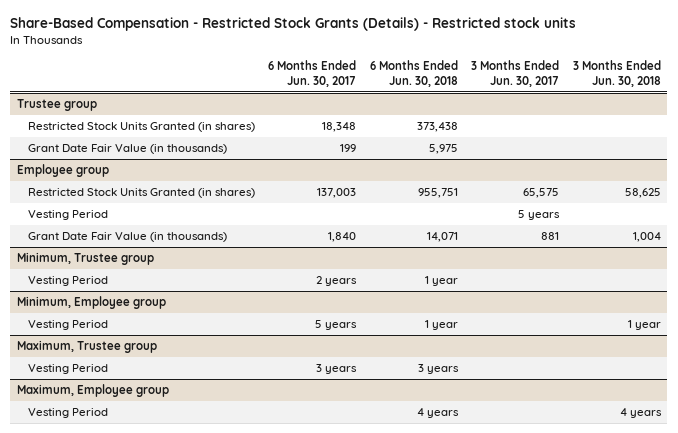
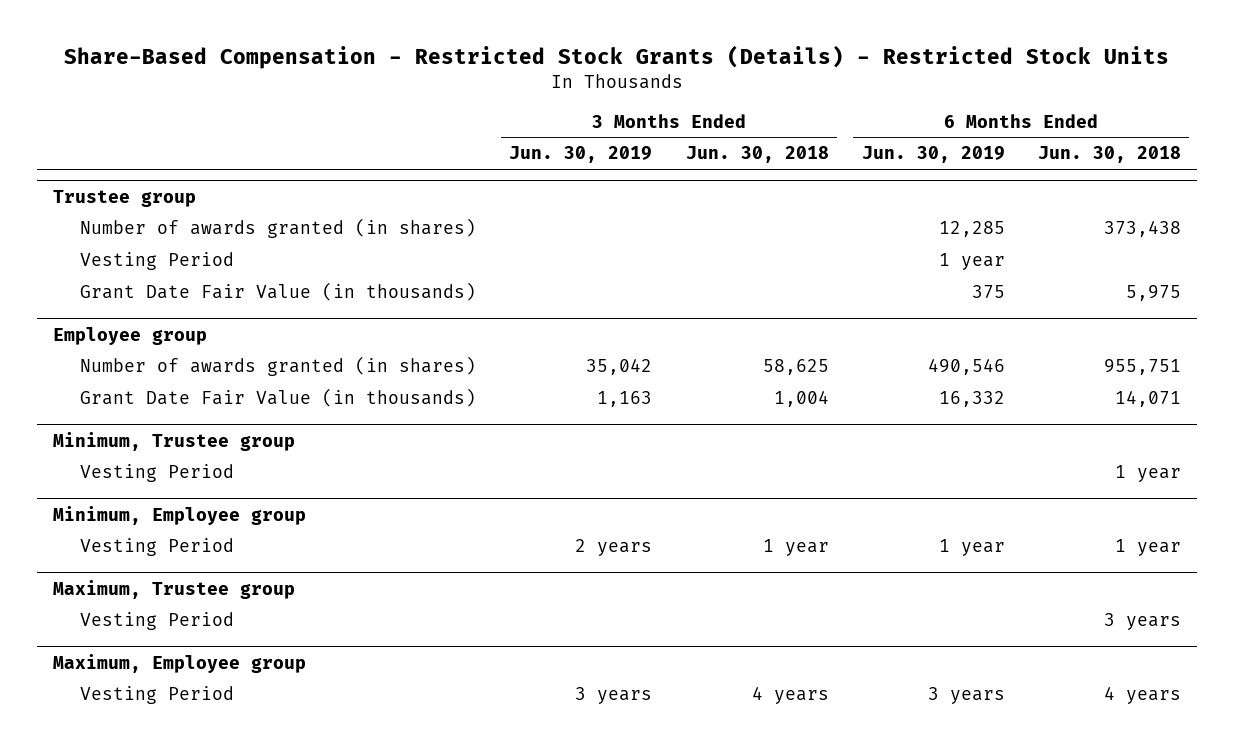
- Share-Based Compensation - Restricted Stock Grants (Details) - Restricted stock units
+ Share-Based Compensation - Restricted Stock Grants (Details) - Restricted Stock Units
- | 6 Months Ended Jun. 30, 2017 | 6 Months Ended Jun. 30, 2018 | 3 Months Ended Jun. 30, 2017 | 3 Months Ended Jun. 30, 2018
+ | 3 Months Ended Jun. 30, 2019 | 3 Months Ended Jun. 30, 2018 | 6 Months Ended Jun. 30, 2019 | 6 Months Ended Jun. 30, 2018
@ Trustee group
- Restricted Stock Units Granted (in shares) | 18,348 | 373,438 | |
+ Number of awards granted (in shares) | | | 12,285 | 373,438
+ Vesting Period | | | 1 year |
@ Employee group
- Restricted Stock Units Granted (in shares) | 137,003 | 955,751 | 65,575 | 58,625
- Vesting Period | | | 5 years |
+ Number of awards granted (in shares) | 35,042 | 58,625 | 490,546 | 955,751

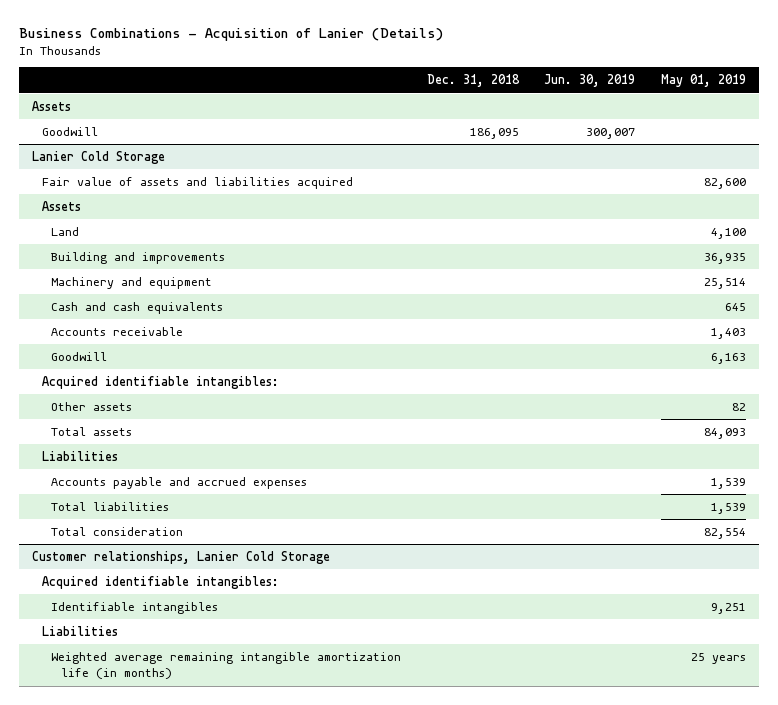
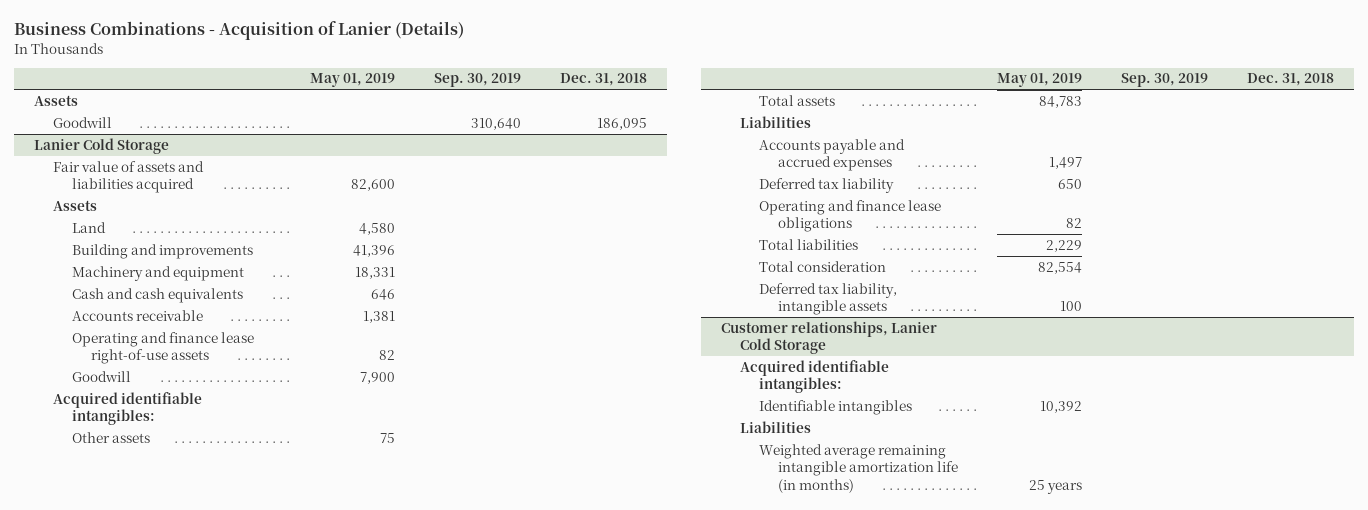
- | Dec. 31, 2018 | Jun. 30, 2019 | May 01, 2019
+ | May 01, 2019 | Sep. 30, 2019 | Dec. 31, 2018
@ Lanier Cold Storage
- Land | | | 4,100
- Building and improvements | | | 36,935
- Machinery and equipment | | | 25,514
- Cash and cash equivalents | | | 645
- Accounts receivable | | | 1,403
- Goodwill | | | 6,163
+ Land | 4,580 | |
+ Building and improvements | 41,396 | |
+ Machinery and equipment | 18,331 | |
+ Cash and cash equivalents | 646 | |
+ Accounts receivable | 1,381 | |
+ Operating and finance lease right-of-use assets | 82 | |
+ Goodwill | 7,900 | |
- Other assets | | | 82
- Total assets | | | 84,093
+ Other assets | 75 | |
+ Total assets | 84,783 | |
- Accounts payable and accrued expenses | | | 1,539
- Total liabilities | | | 1,539
+ Accounts payable and accrued expenses | 1,497 | |
+ Deferred tax liability | 650 | |
+ Operating and finance lease obligations | 82 | |
+ Total liabilities | 2,229 | |
+ Deferred tax liability, intangible assets | 100 | |
@ Customer relationships, Lanier Cold Storage
- Identifiable intangibles | | | 9,251
+ Identifiable intangibles | 10,392 | |

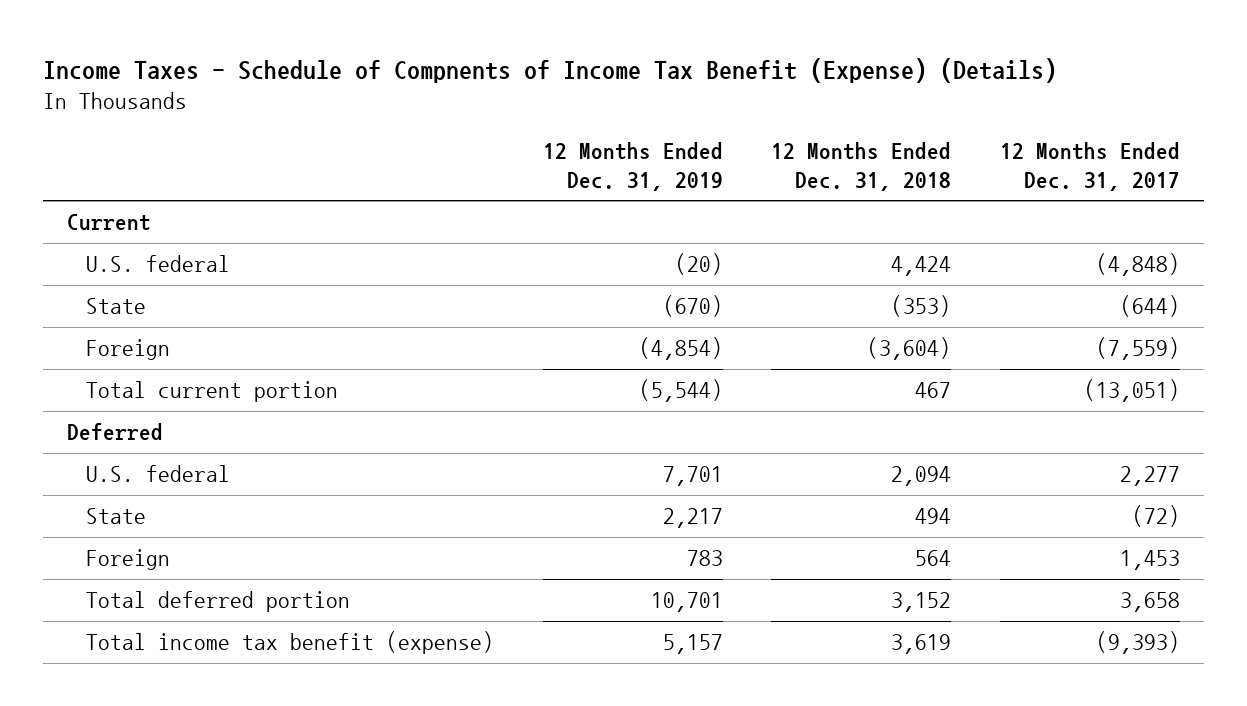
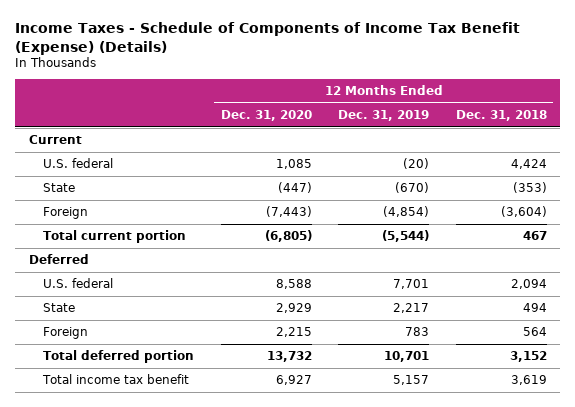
- Income Taxes - Schedule of Compnents of Income Tax Benefit (Expense) (Details)
+ Income Taxes - Schedule of Components of Income Tax Benefit (Expense) (Details)
- | 12 Months Ended Dec. 31, 2019 | 12 Months Ended Dec. 31, 2018 | 12 Months Ended Dec. 31, 2017
+ | 12 Months Ended Dec. 31, 2020 | 12 Months Ended Dec. 31, 2019 | 12 Months Ended Dec. 31, 2018
- Total income tax benefit (expense) | 5,157 | 3,619 | (9,393)
+ Total income tax benefit | 6,927 | 5,157 | 3,619

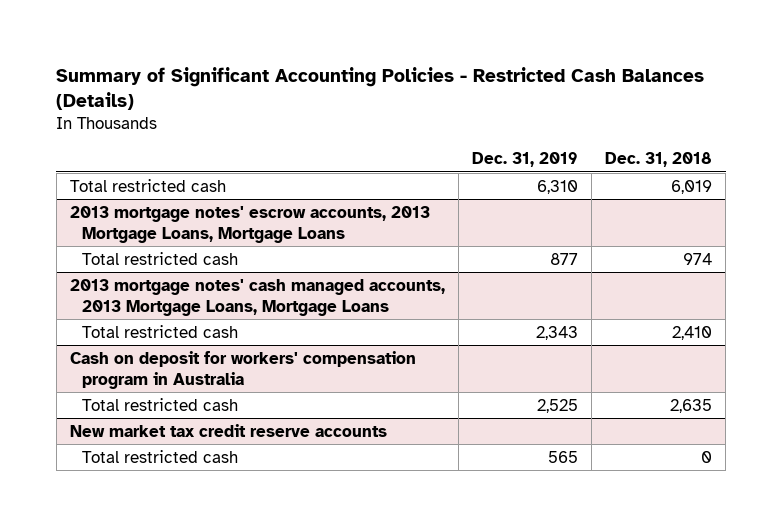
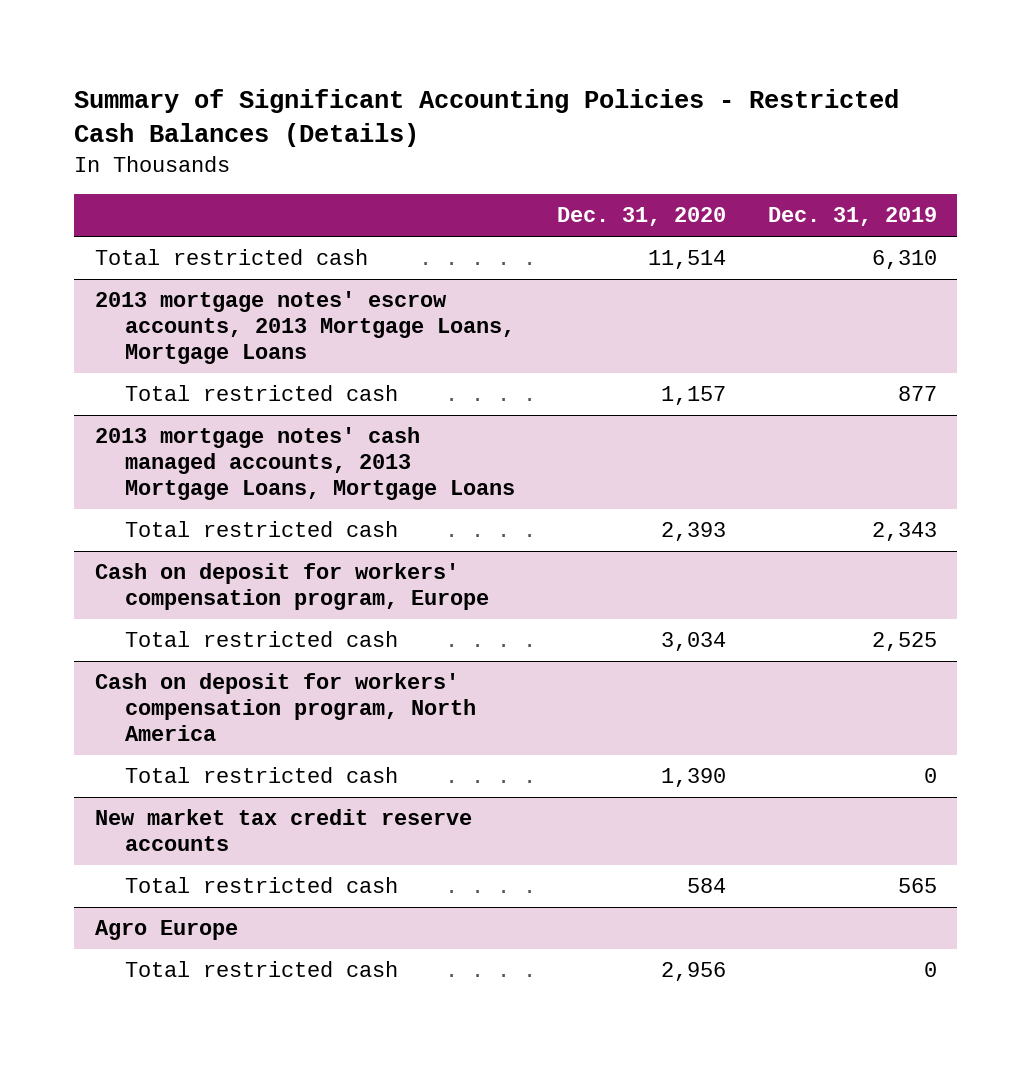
- | Dec. 31, 2019 | Dec. 31, 2018
+ | Dec. 31, 2020 | Dec. 31, 2019
- Cash on deposit for workers' compensation program in Australia
+ Cash on deposit for workers' compensation program, Europe
+ Cash on deposit for workers' compensation program, North America
+ Total restricted cash | 1,390 | 0
+ Agro Europe
+ Total restricted cash | 2,956 | 0

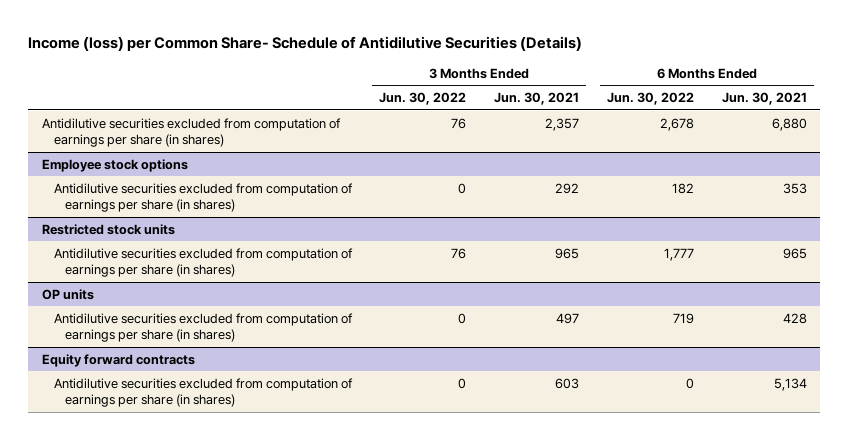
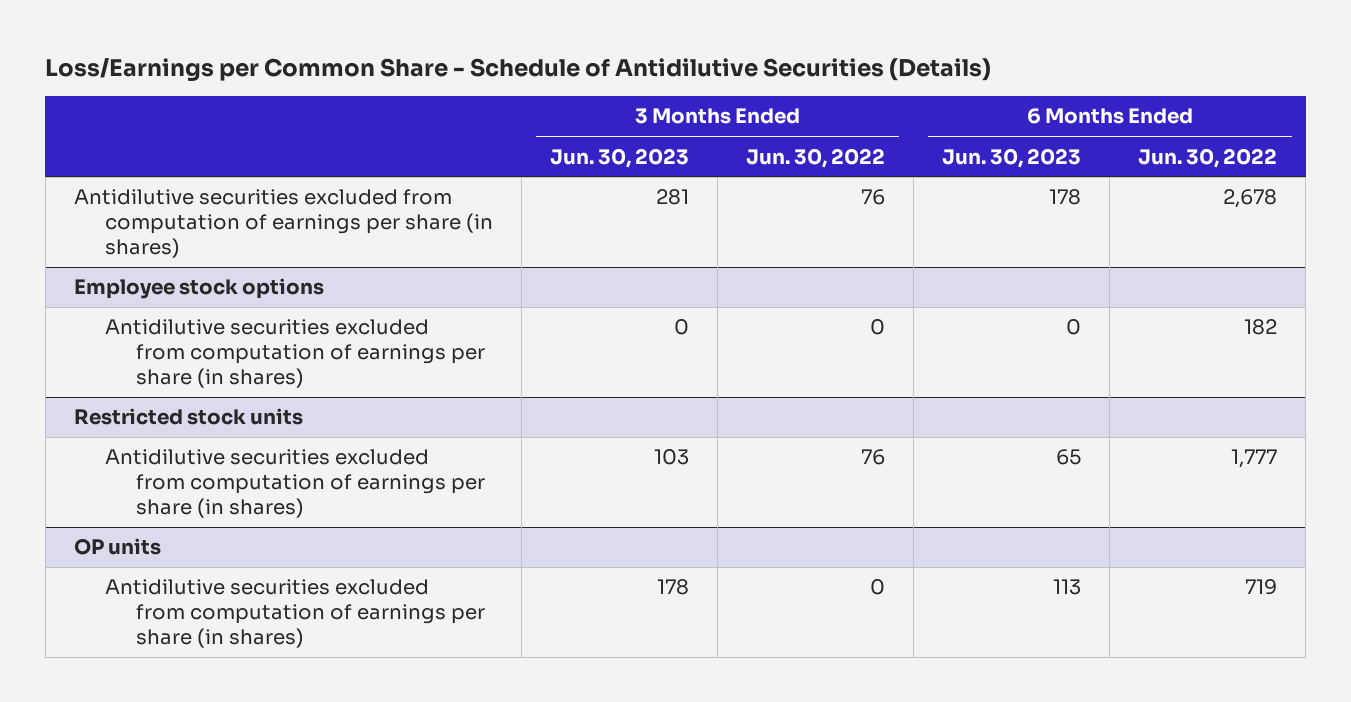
- Income (loss) per Common Share- Schedule of Antidilutive Securities (Details)
+ Loss/Earnings per Common Share - Schedule of Antidilutive Securities (Details)
- | 3 Months Ended Jun. 30, 2022 | 3 Months Ended Jun. 30, 2021 | 6 Months Ended Jun. 30, 2022 | 6 Months Ended Jun. 30, 2021
+ | 3 Months Ended Jun. 30, 2023 | 3 Months Ended Jun. 30, 2022 | 6 Months Ended Jun. 30, 2023 | 6 Months Ended Jun. 30, 2022
- Equity forward contracts
- Antidilutive securities excluded from computation of earnings per share (in shares) | 0 | 603 | 0 | 5,134

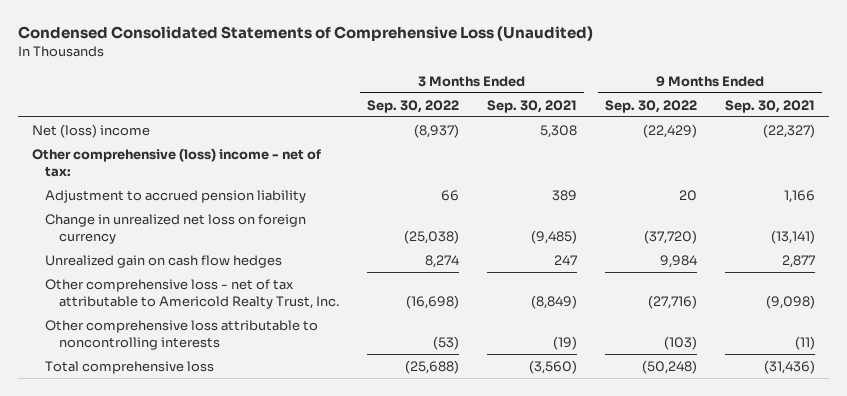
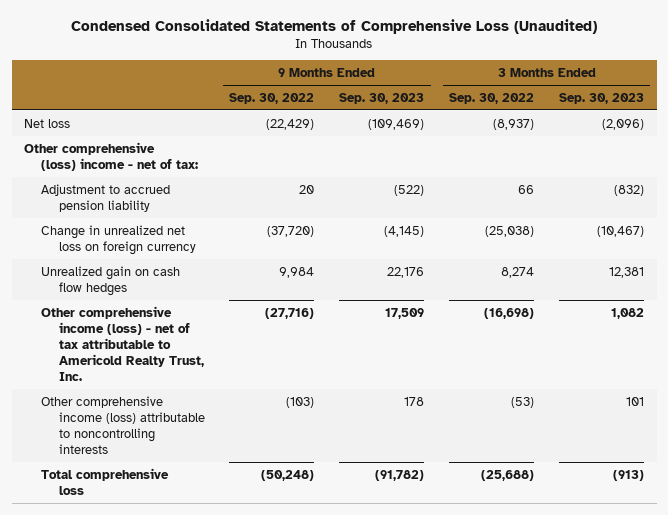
- | 3 Months Ended Sep. 30, 2022 | 3 Months Ended Sep. 30, 2021 | 9 Months Ended Sep. 30, 2022 | 9 Months Ended Sep. 30, 2021
+ | 9 Months Ended Sep. 30, 2022 | 9 Months Ended Sep. 30, 2023 | 3 Months Ended Sep. 30, 2022 | 3 Months Ended Sep. 30, 2023
- Net (loss) income | (8,937) | 5,308 | (22,429) | (22,327)
+ Net loss | (22,429) | (109,469) | (8,937) | (2,096)
- Other comprehensive loss - net of tax attributable to Americold Realty Trust, Inc. | (16,698) | (8,849) | (27,716) | (9,098)
- Other comprehensive loss attributable to noncontrolling interests | (53) | (19) | (103) | (11)
+ Other comprehensive income (loss) - net of tax attributable to Americold Realty Trust, Inc. | (27,716) | 17,509 | (16,698) | 1,082
+ Other comprehensive income (loss) attributable to noncontrolling interests | (103) | 178 | (53) | 101

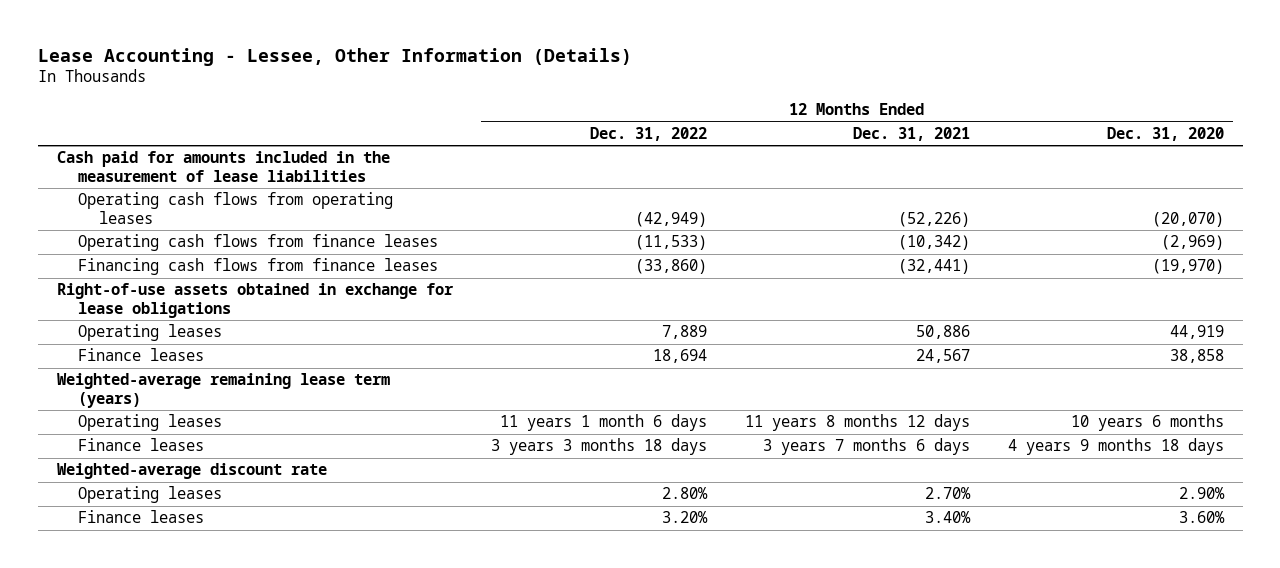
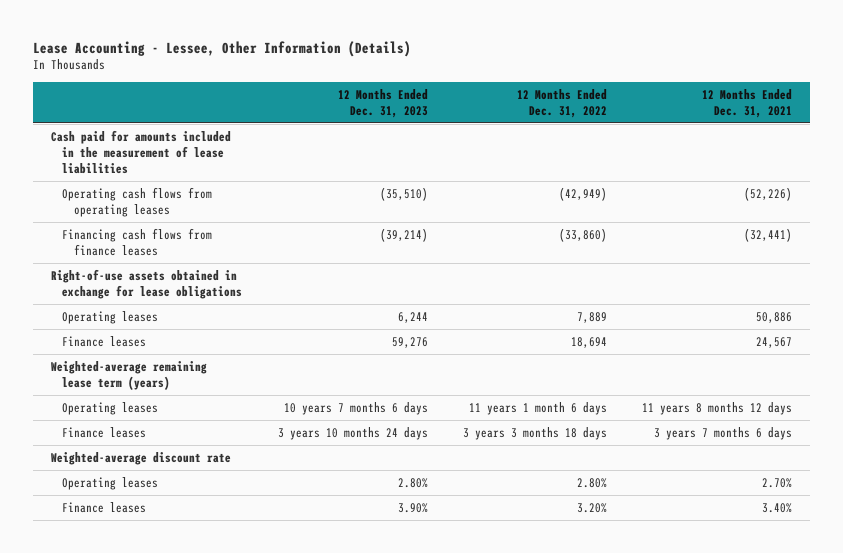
- | 12 Months Ended Dec. 31, 2022 | 12 Months Ended Dec. 31, 2021 | 12 Months Ended Dec. 31, 2020
+ | 12 Months Ended Dec. 31, 2023 | 12 Months Ended Dec. 31, 2022 | 12 Months Ended Dec. 31, 2021
- Operating cash flows from finance leases | (11,533) | (10,342) | (2,969)

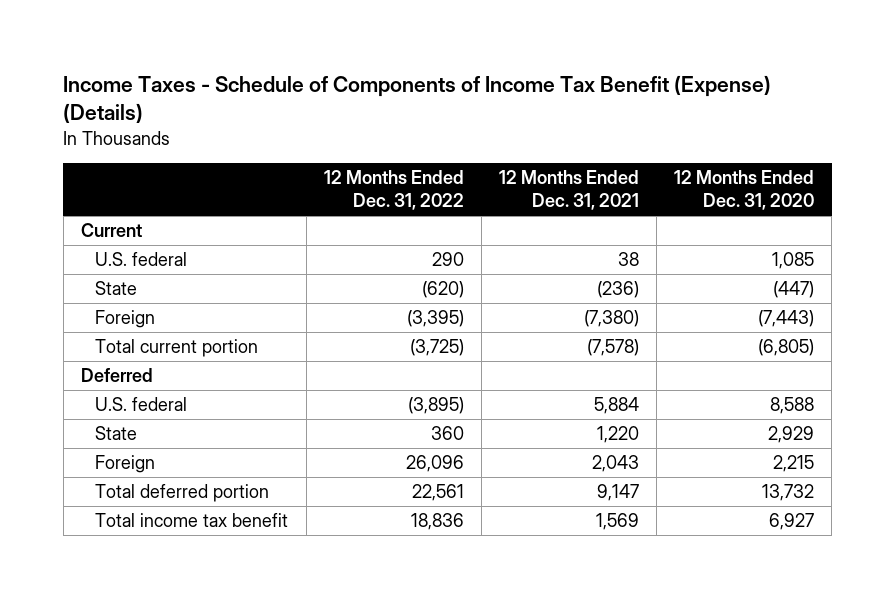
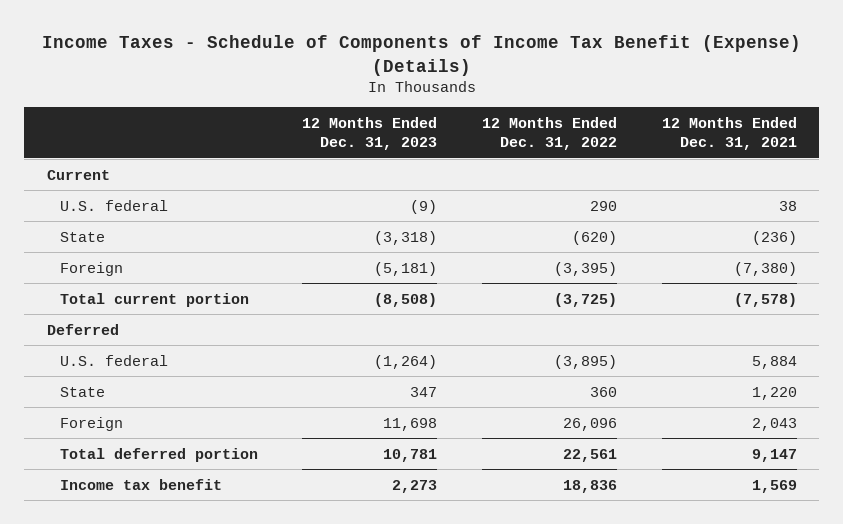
- | 12 Months Ended Dec. 31, 2022 | 12 Months Ended Dec. 31, 2021 | 12 Months Ended Dec. 31, 2020
+ | 12 Months Ended Dec. 31, 2023 | 12 Months Ended Dec. 31, 2022 | 12 Months Ended Dec. 31, 2021
- Total income tax benefit | 18,836 | 1,569 | 6,927
+ Income tax benefit | 2,273 | 18,836 | 1,569

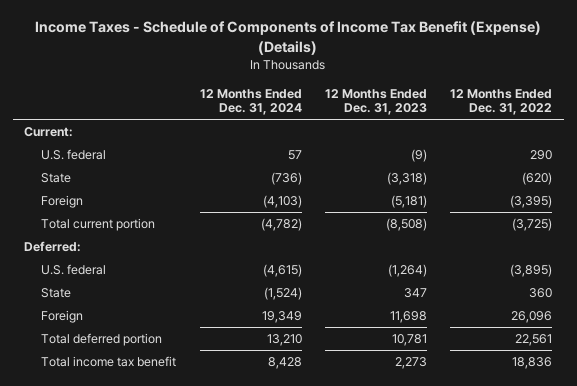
- | 12 Months Ended Dec. 31, 2023 | 12 Months Ended Dec. 31, 2022 | 12 Months Ended Dec. 31, 2021
+ | 12 Months Ended Dec. 31, 2024 | 12 Months Ended Dec. 31, 2023 | 12 Months Ended Dec. 31, 2022
- Current
+ Current:
- Deferred
+ Deferred:
- Income tax benefit | 2,273 | 18,836 | 1,569
+ Total income tax benefit | 8,428 | 2,273 | 18,836

